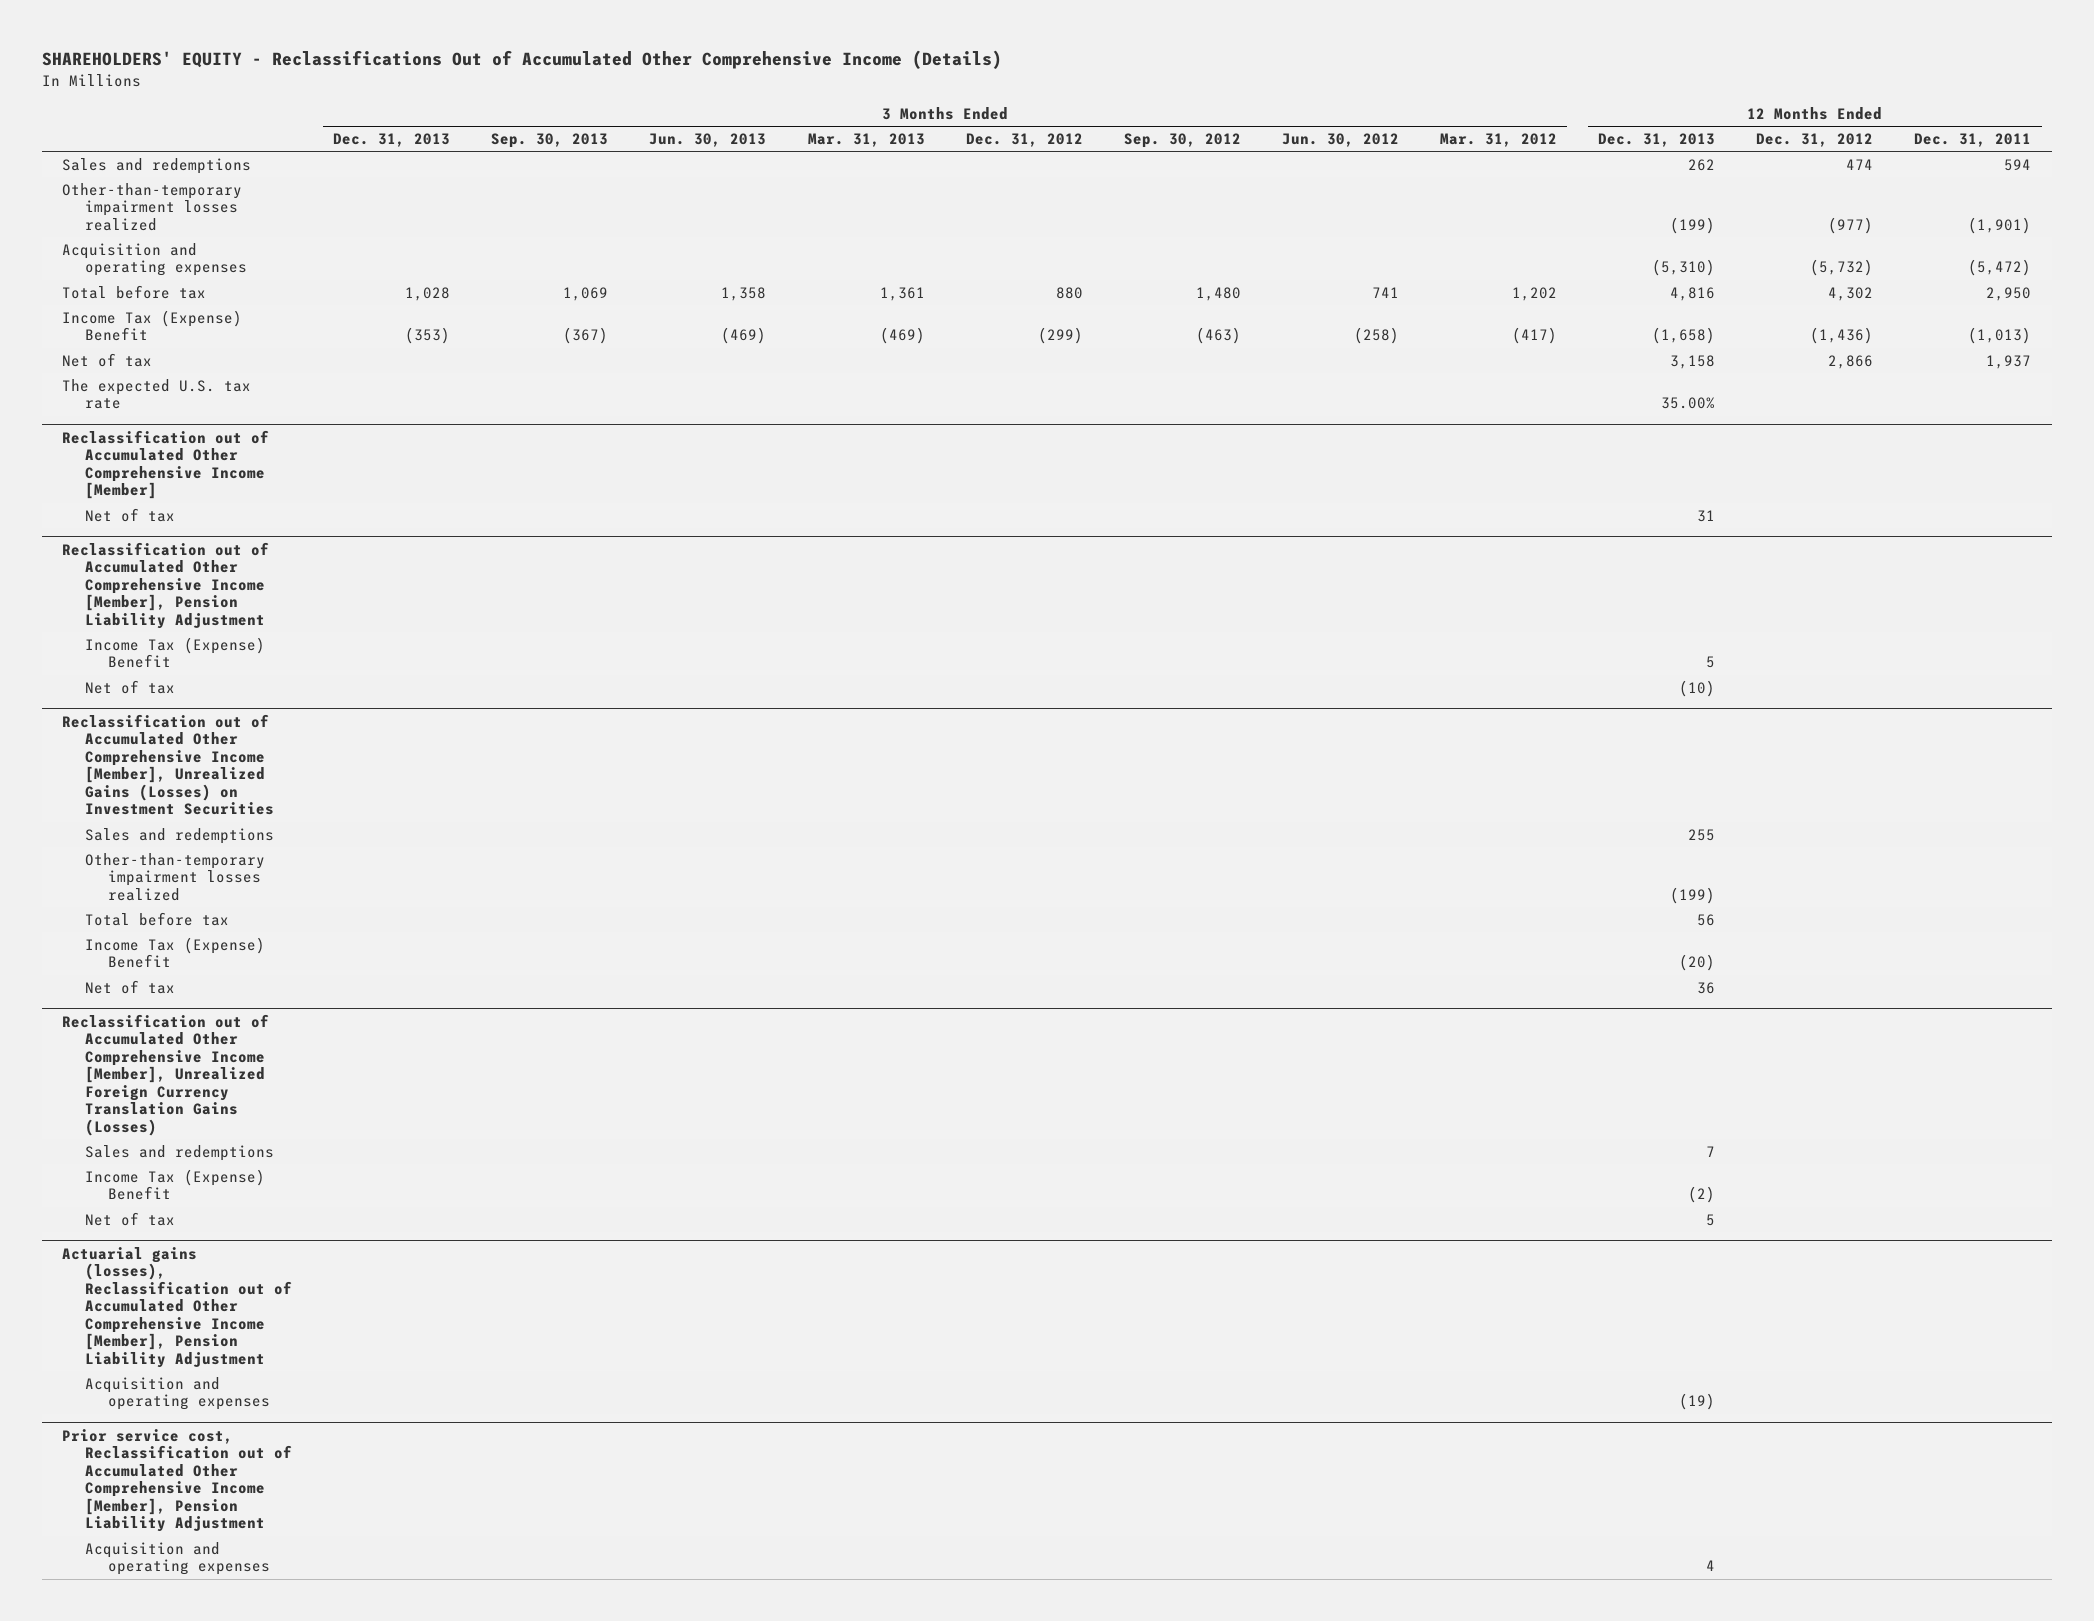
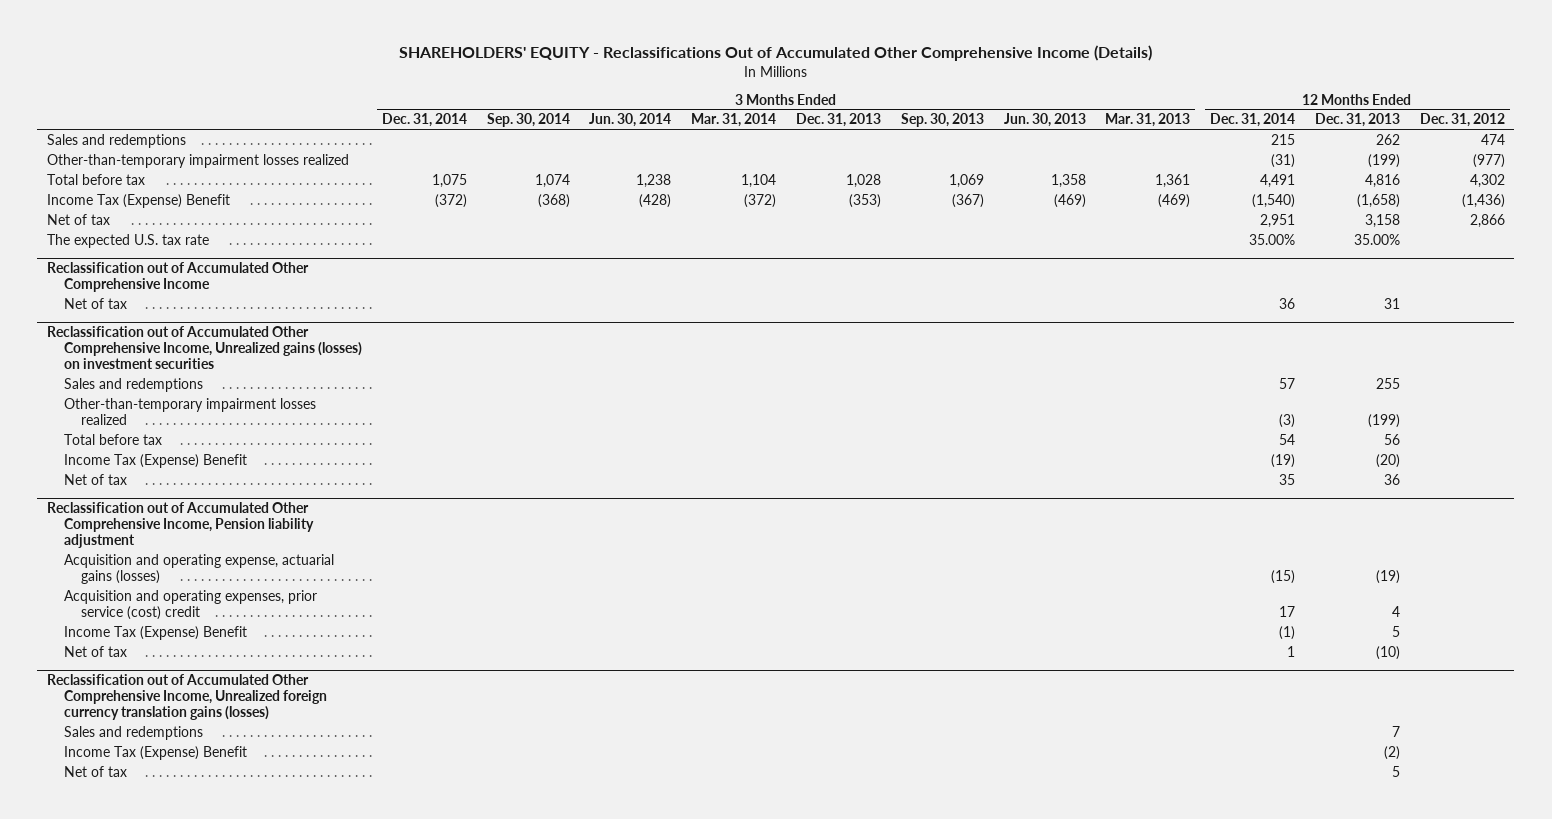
- | 3 Months Ended Dec. 31, 2013 | 3 Months Ended Sep. 30, 2013 | 3 Months Ended Jun. 30, 2013 | 3 Months Ended Mar. 31, 2013 | 3 Months Ended Dec. 31, 2012 | 3 Months Ended Sep. 30, 2012 | 3 Months Ended Jun. 30, 2012 | 3 Months Ended Mar. 31, 2012 | 12 Months Ended Dec. 31, 2013 | 12 Months Ended Dec. 31, 2012 | 12 Months Ended Dec. 31, 2011
+ | 3 Months Ended Dec. 31, 2014 | 3 Months Ended Sep. 30, 2014 | 3 Months Ended Jun. 30, 2014 | 3 Months Ended Mar. 31, 2014 | 3 Months Ended Dec. 31, 2013 | 3 Months Ended Sep. 30, 2013 | 3 Months Ended Jun. 30, 2013 | 3 Months Ended Mar. 31, 2013 | 12 Months Ended Dec. 31, 2014 | 12 Months Ended Dec. 31, 2013 | 12 Months Ended Dec. 31, 2012
- Acquisition and operating expenses | | | | | | | | | (5,310) | (5,732) | (5,472)
- Reclassification out of Accumulated Other Comprehensive Income [Member]
+ Reclassification out of Accumulated Other Comprehensive Income
- Reclassification out of Accumulated Other Comprehensive Income [Member], Pension Liability Adjustment
- Income Tax (Expense) Benefit | | | | | | | | | 5 | |
- Net of tax | | | | | | | | | (10) | |
- Reclassification out of Accumulated Other Comprehensive Income [Member], Unrealized Gains (Losses) on Investment Securities
+ Reclassification out of Accumulated Other Comprehensive Income, Unrealized gains (losses) on investment securities
- Reclassification out of Accumulated Other Comprehensive Income [Member], Unrealized Foreign Currency Translation Gains (Losses)
+ Reclassification out of Accumulated Other Comprehensive Income, Pension liability adjustment
+ Acquisition and operating expense, actuarial gains (losses) | | | | | | | | | (15) | (19) |
+ Acquisition and operating expenses, prior service (cost) credit | | | | | | | | | 17 | 4 |
+ Income Tax (Expense) Benefit | | | | | | | | | (1) | 5 |
+ Net of tax | | | | | | | | | 1 | (10) |
+ Reclassification out of Accumulated Other Comprehensive Income, Unrealized foreign currency translation gains (losses)
- Actuarial gains (losses), Reclassification out of Accumulated Other Comprehensive Income [Member], Pension Liability Adjustment
- Acquisition and operating expenses | | | | | | | | | (19) | |
- Prior service cost, Reclassification out of Accumulated Other Comprehensive Income [Member], Pension Liability Adjustment
- Acquisition and operating expenses | | | | | | | | | 4 | |

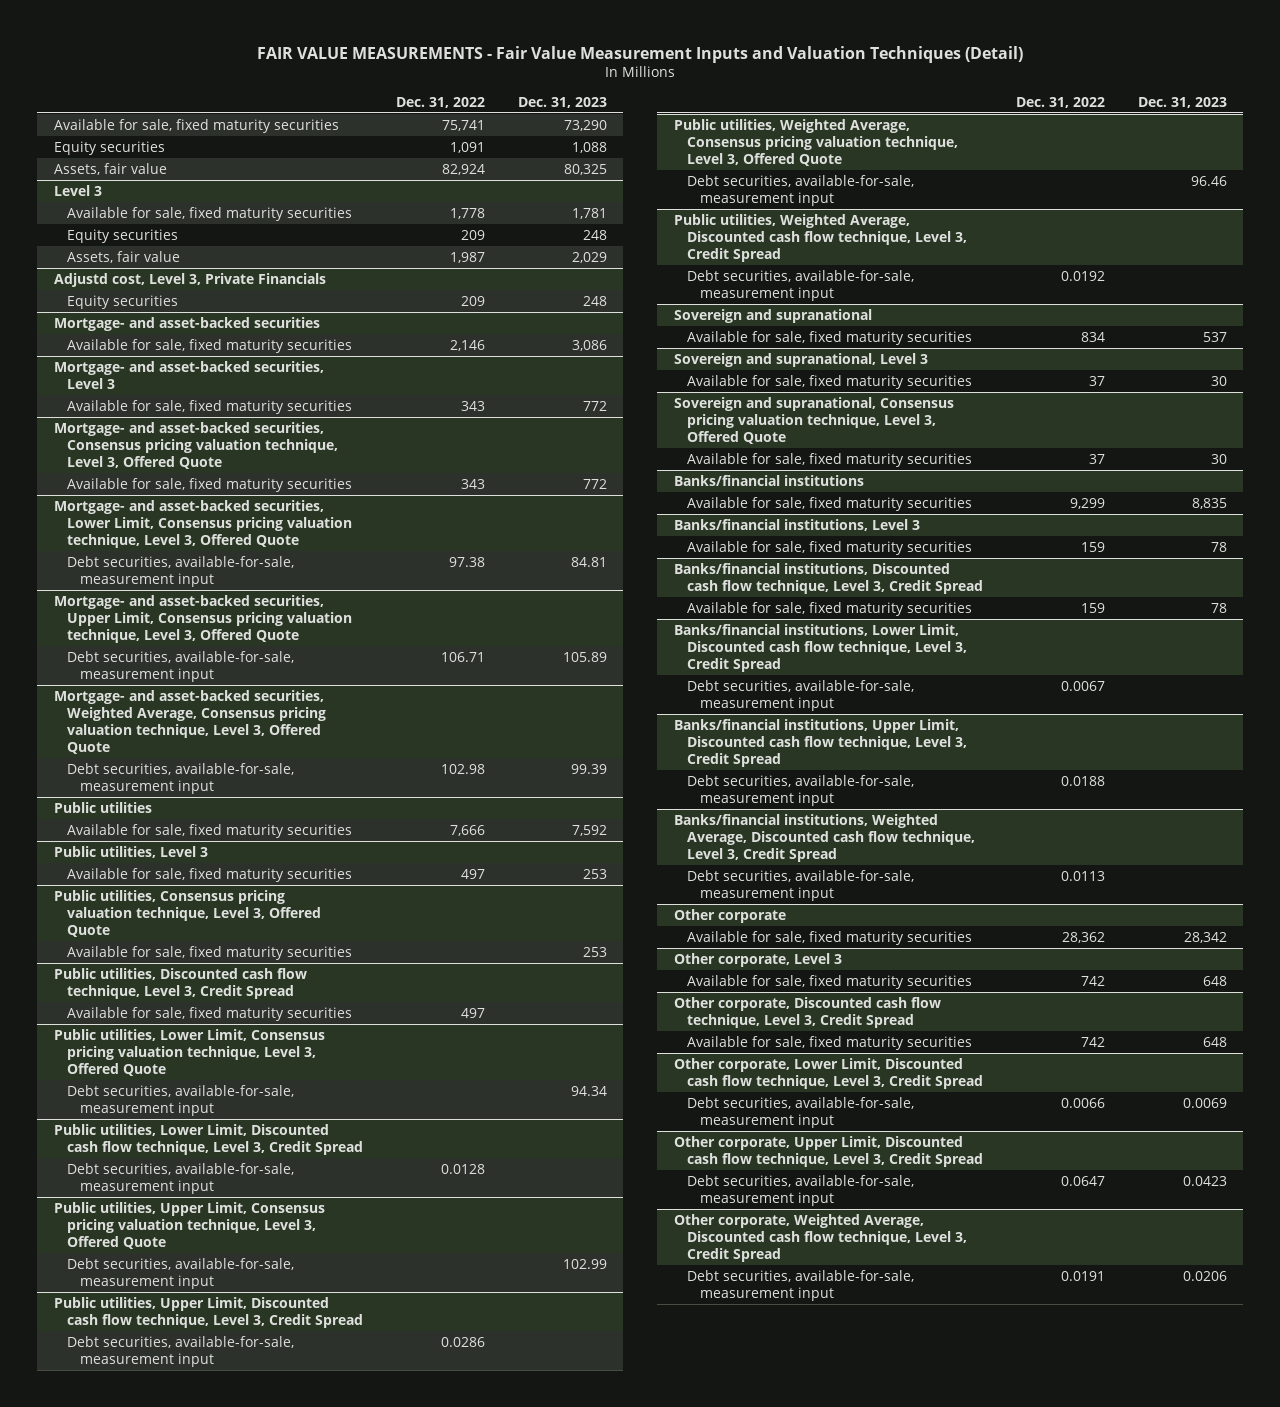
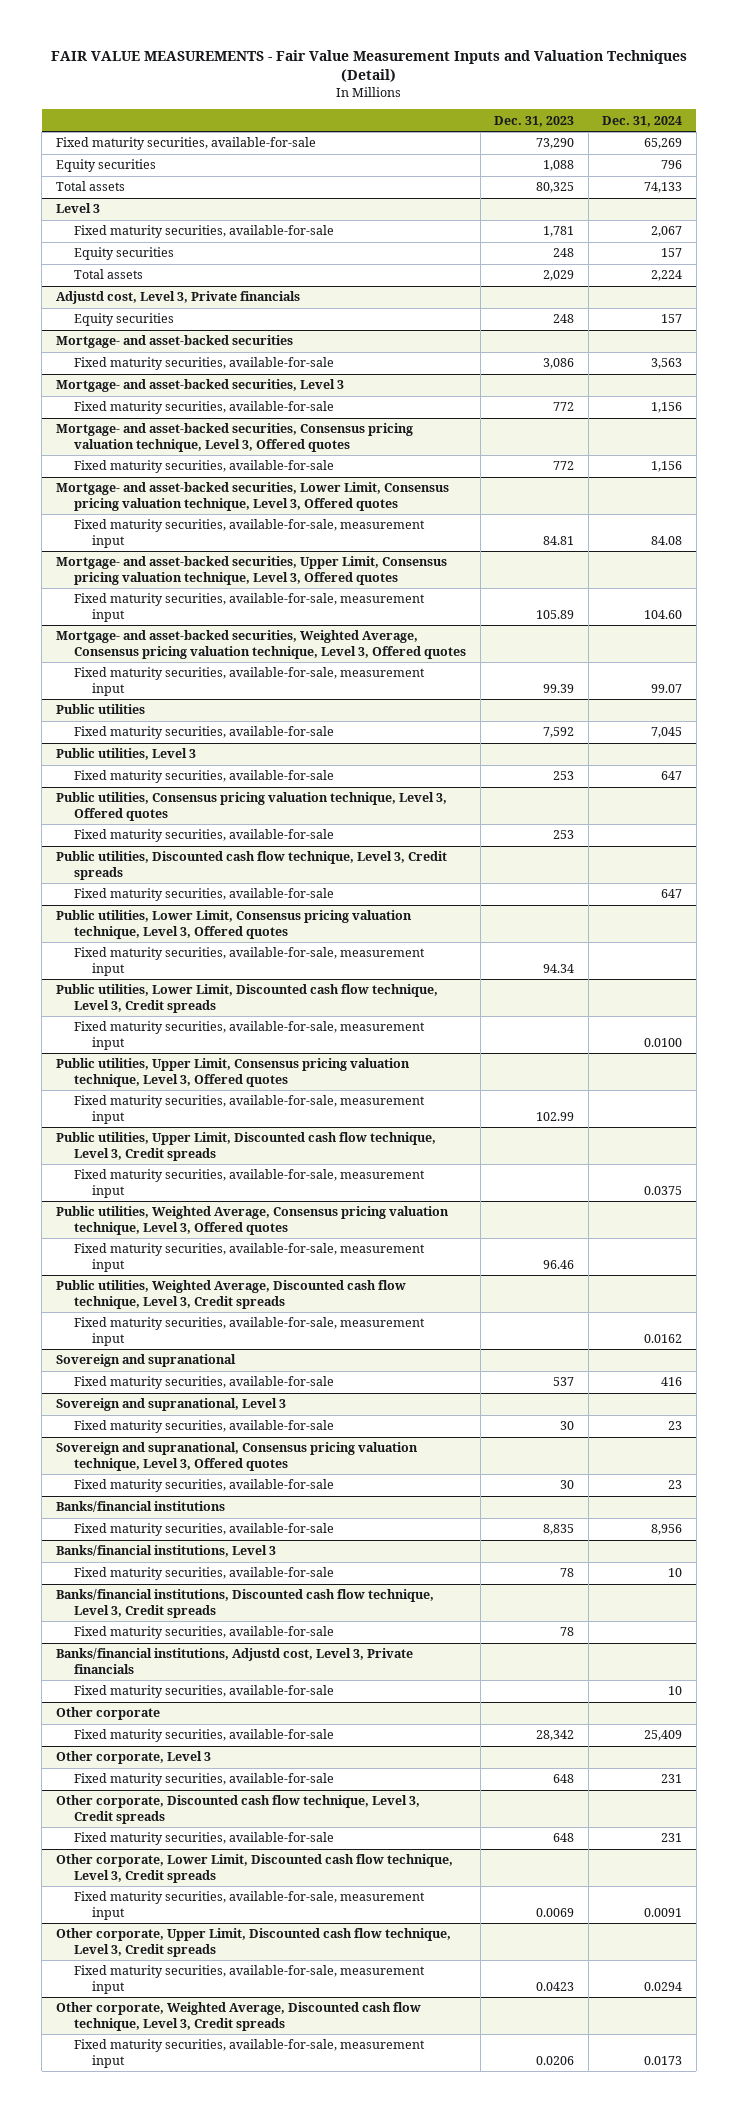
- | Dec. 31, 2022 | Dec. 31, 2023
+ | Dec. 31, 2023 | Dec. 31, 2024
- Available for sale, fixed maturity securities | 75,741 | 73,290
+ Fixed maturity securities, available-for-sale | 73,290 | 65,269
- Assets, fair value | 82,924 | 80,325
+ Total assets | 80,325 | 74,133
@ Level 3
- Available for sale, fixed maturity securities | 1,778 | 1,781
+ Fixed maturity securities, available-for-sale | 1,781 | 2,067
- Assets, fair value | 1,987 | 2,029
- Adjustd cost, Level 3, Private Financials
@ Level 3
+ Total assets | 2,029 | 2,224
+ Adjustd cost, Level 3, Private financials
@ Mortgage- and asset-backed securities
- Available for sale, fixed maturity securities | 2,146 | 3,086
+ Fixed maturity securities, available-for-sale | 3,086 | 3,563
@ Mortgage- and asset-backed securities, Level 3
- Available for sale, fixed maturity securities | 343 | 772
- Mortgage- and asset-backed securities, Consensus pricing valuation technique, Level 3, Offered Quote
- Available for sale, fixed maturity securities | 343 | 772
- Mortgage- and asset-backed securities, Lower Limit, Consensus pricing valuation technique, Level 3, Offered Quote
- Debt securities, available-for-sale, measurement input | 97.38 | 84.81
- Mortgage- and asset-backed securities, Upper Limit, Consensus pricing valuation technique, Level 3, Offered Quote
- Debt securities, available-for-sale, measurement input | 106.71 | 105.89
- Mortgage- and asset-backed securities, Weighted Average, Consensus pricing valuation technique, Level 3, Offered Quote
- Debt securities, available-for-sale, measurement input | 102.98 | 99.39
@ Mortgage- and asset-backed securities, Level 3
+ Fixed maturity securities, available-for-sale | 772 | 1,156
+ Mortgage- and asset-backed securities, Consensus pricing valuation technique, Level 3, Offered quotes
+ Fixed maturity securities, available-for-sale | 772 | 1,156
+ Mortgage- and asset-backed securities, Lower Limit, Consensus pricing valuation technique, Level 3, Offered quotes
+ Fixed maturity securities, available-for-sale, measurement input | 84.81 | 84.08
+ Mortgage- and asset-backed securities, Upper Limit, Consensus pricing valuation technique, Level 3, Offered quotes
+ Fixed maturity securities, available-for-sale, measurement input | 105.89 | 104.60
+ Mortgage- and asset-backed securities, Weighted Average, Consensus pricing valuation technique, Level 3, Offered quotes
+ Fixed maturity securities, available-for-sale, measurement input | 99.39 | 99.07
@ Public utilities
- Available for sale, fixed maturity securities | 7,666 | 7,592
+ Fixed maturity securities, available-for-sale | 7,592 | 7,045
@ Public utilities, Level 3
- Available for sale, fixed maturity securities | 497 | 253
- Public utilities, Consensus pricing valuation technique, Level 3, Offered Quote
- Available for sale, fixed maturity securities | | 253
- Public utilities, Discounted cash flow technique, Level 3, Credit Spread
- Available for sale, fixed maturity securities | 497 |
- Public utilities, Lower Limit, Consensus pricing valuation technique, Level 3, Offered Quote
- Debt securities, available-for-sale, measurement input | | 94.34
- Public utilities, Lower Limit, Discounted cash flow technique, Level 3, Credit Spread
- Debt securities, available-for-sale, measurement input | 0.0128 |
- Public utilities, Upper Limit, Consensus pricing valuation technique, Level 3, Offered Quote
- Debt securities, available-for-sale, measurement input | | 102.99
- Public utilities, Upper Limit, Discounted cash flow technique, Level 3, Credit Spread
- Debt securities, available-for-sale, measurement input | 0.0286 |
- Public utilities, Weighted Average, Consensus pricing valuation technique, Level 3, Offered Quote
- Debt securities, available-for-sale, measurement input | | 96.46
- Public utilities, Weighted Average, Discounted cash flow technique, Level 3, Credit Spread
- Debt securities, available-for-sale, measurement input | 0.0192 |
@ Public utilities, Level 3
+ Fixed maturity securities, available-for-sale | 253 | 647
+ Public utilities, Consensus pricing valuation technique, Level 3, Offered quotes
+ Fixed maturity securities, available-for-sale | 253 |
+ Public utilities, Discounted cash flow technique, Level 3, Credit spreads
+ Fixed maturity securities, available-for-sale | | 647
+ Public utilities, Lower Limit, Consensus pricing valuation technique, Level 3, Offered quotes
+ Fixed maturity securities, available-for-sale, measurement input | 94.34 |
+ Public utilities, Lower Limit, Discounted cash flow technique, Level 3, Credit spreads
+ Fixed maturity securities, available-for-sale, measurement input | | 0.0100
+ Public utilities, Upper Limit, Consensus pricing valuation technique, Level 3, Offered quotes
+ Fixed maturity securities, available-for-sale, measurement input | 102.99 |
+ Public utilities, Upper Limit, Discounted cash flow technique, Level 3, Credit spreads
+ Fixed maturity securities, available-for-sale, measurement input | | 0.0375
+ Public utilities, Weighted Average, Consensus pricing valuation technique, Level 3, Offered quotes
+ Fixed maturity securities, available-for-sale, measurement input | 96.46 |
+ Public utilities, Weighted Average, Discounted cash flow technique, Level 3, Credit spreads
+ Fixed maturity securities, available-for-sale, measurement input | | 0.0162
@ Sovereign and supranational
- Available for sale, fixed maturity securities | 834 | 537
+ Fixed maturity securities, available-for-sale | 537 | 416
@ Sovereign and supranational, Level 3
- Available for sale, fixed maturity securities | 37 | 30
- Sovereign and supranational, Consensus pricing valuation technique, Level 3, Offered Quote
- Available for sale, fixed maturity securities | 37 | 30
@ Sovereign and supranational, Level 3
+ Fixed maturity securities, available-for-sale | 30 | 23
+ Sovereign and supranational, Consensus pricing valuation technique, Level 3, Offered quotes
+ Fixed maturity securities, available-for-sale | 30 | 23
@ Banks/financial institutions
- Available for sale, fixed maturity securities | 9,299 | 8,835
+ Fixed maturity securities, available-for-sale | 8,835 | 8,956
@ Banks/financial institutions, Level 3
- Available for sale, fixed maturity securities | 159 | 78
- Banks/financial institutions, Discounted cash flow technique, Level 3, Credit Spread
- Available for sale, fixed maturity securities | 159 | 78
- Banks/financial institutions, Lower Limit, Discounted cash flow technique, Level 3, Credit Spread
- Debt securities, available-for-sale, measurement input | 0.0067 |
- Banks/financial institutions, Upper Limit, Discounted cash flow technique, Level 3, Credit Spread
- Debt securities, available-for-sale, measurement input | 0.0188 |
- Banks/financial institutions, Weighted Average, Discounted cash flow technique, Level 3, Credit Spread
- Debt securities, available-for-sale, measurement input | 0.0113 |
@ Banks/financial institutions, Level 3
+ Fixed maturity securities, available-for-sale | 78 | 10
+ Banks/financial institutions, Discounted cash flow technique, Level 3, Credit spreads
+ Fixed maturity securities, available-for-sale | 78 |
+ Banks/financial institutions, Adjustd cost, Level 3, Private financials
+ Fixed maturity securities, available-for-sale | | 10
@ Other corporate
- Available for sale, fixed maturity securities | 28,362 | 28,342
+ Fixed maturity securities, available-for-sale | 28,342 | 25,409
@ Other corporate, Level 3
- Available for sale, fixed maturity securities | 742 | 648
- Other corporate, Discounted cash flow technique, Level 3, Credit Spread
- Available for sale, fixed maturity securities | 742 | 648
- Other corporate, Lower Limit, Discounted cash flow technique, Level 3, Credit Spread
- Debt securities, available-for-sale, measurement input | 0.0066 | 0.0069
- Other corporate, Upper Limit, Discounted cash flow technique, Level 3, Credit Spread
- Debt securities, available-for-sale, measurement input | 0.0647 | 0.0423
- Other corporate, Weighted Average, Discounted cash flow technique, Level 3, Credit Spread
- Debt securities, available-for-sale, measurement input | 0.0191 | 0.0206
@ Other corporate, Level 3
+ Fixed maturity securities, available-for-sale | 648 | 231
+ Other corporate, Discounted cash flow technique, Level 3, Credit spreads
+ Fixed maturity securities, available-for-sale | 648 | 231
+ Other corporate, Lower Limit, Discounted cash flow technique, Level 3, Credit spreads
+ Fixed maturity securities, available-for-sale, measurement input | 0.0069 | 0.0091
+ Other corporate, Upper Limit, Discounted cash flow technique, Level 3, Credit spreads
+ Fixed maturity securities, available-for-sale, measurement input | 0.0423 | 0.0294
+ Other corporate, Weighted Average, Discounted cash flow technique, Level 3, Credit spreads
+ Fixed maturity securities, available-for-sale, measurement input | 0.0206 | 0.0173

